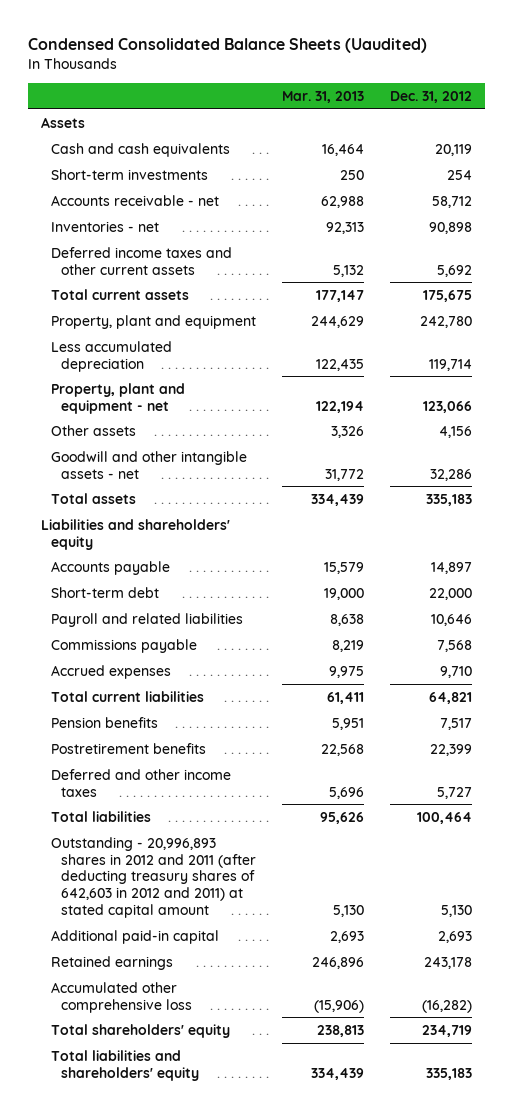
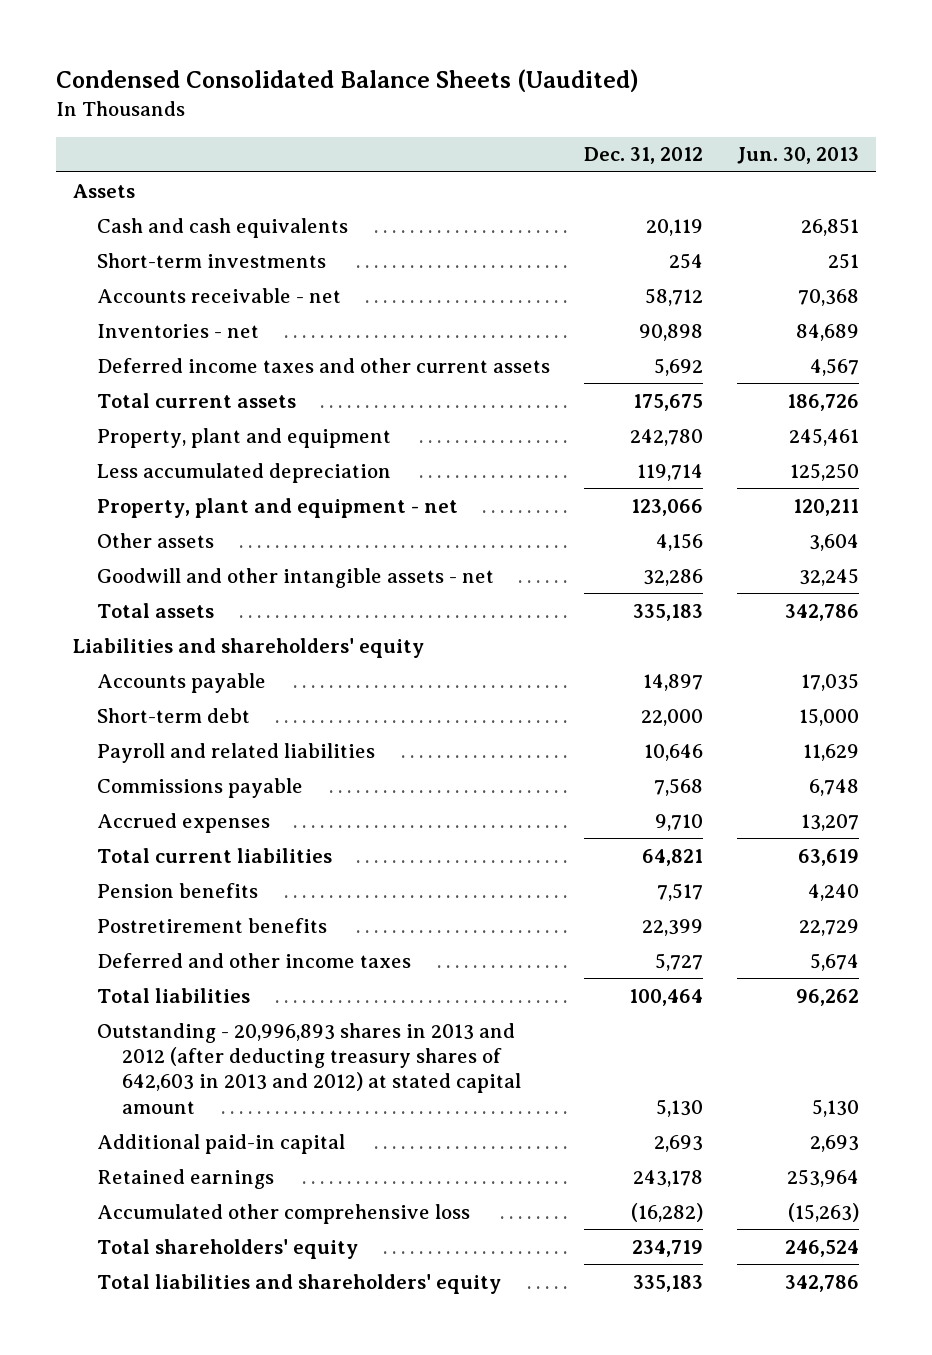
- | Mar. 31, 2013 | Dec. 31, 2012
+ | Dec. 31, 2012 | Jun. 30, 2013
- Outstanding - 20,996,893 shares in 2012 and 2011 (after deducting treasury shares of 642,603 in 2012 and 2011) at stated capital amount | 5,130 | 5,130
+ Outstanding - 20,996,893 shares in 2013 and 2012 (after deducting treasury shares of 642,603 in 2013 and 2012) at stated capital amount | 5,130 | 5,130

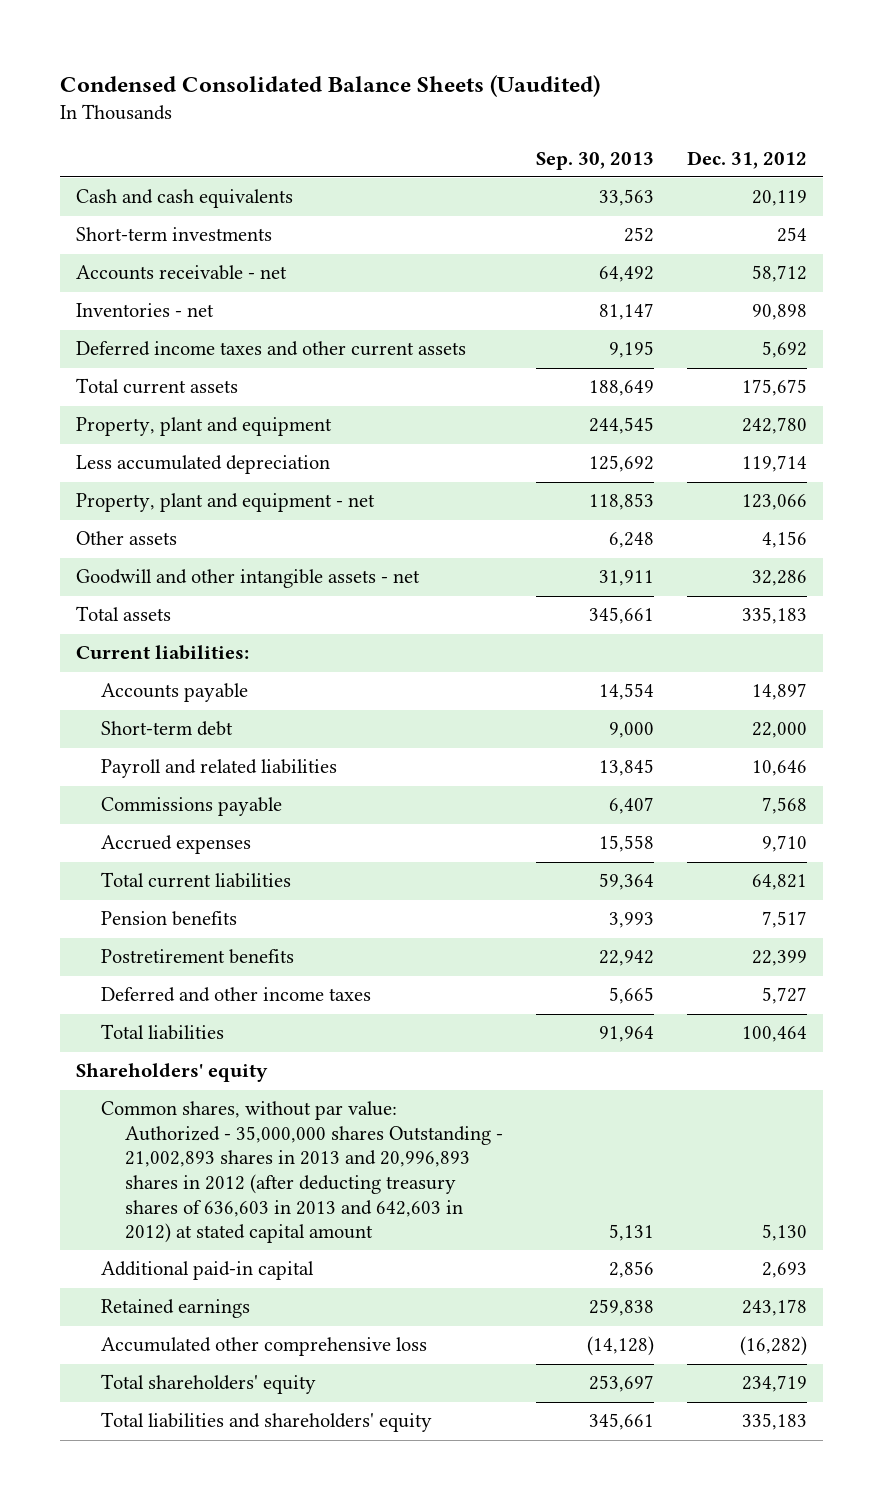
- | Dec. 31, 2012 | Jun. 30, 2013
+ | Sep. 30, 2013 | Dec. 31, 2012
- Assets
- Liabilities and shareholders' equity
+ Current liabilities:
- Outstanding - 20,996,893 shares in 2013 and 2012 (after deducting treasury shares of 642,603 in 2013 and 2012) at stated capital amount | 5,130 | 5,130
+ Shareholders' equity
+ Common shares, without par value: Authorized - 35,000,000 shares Outstanding - 21,002,893 shares in 2013 and 20,996,893 shares in 2012 (after deducting treasury shares of 636,603 in 2013 and 642,603 in 2012) at stated capital amount | 5,131 | 5,130

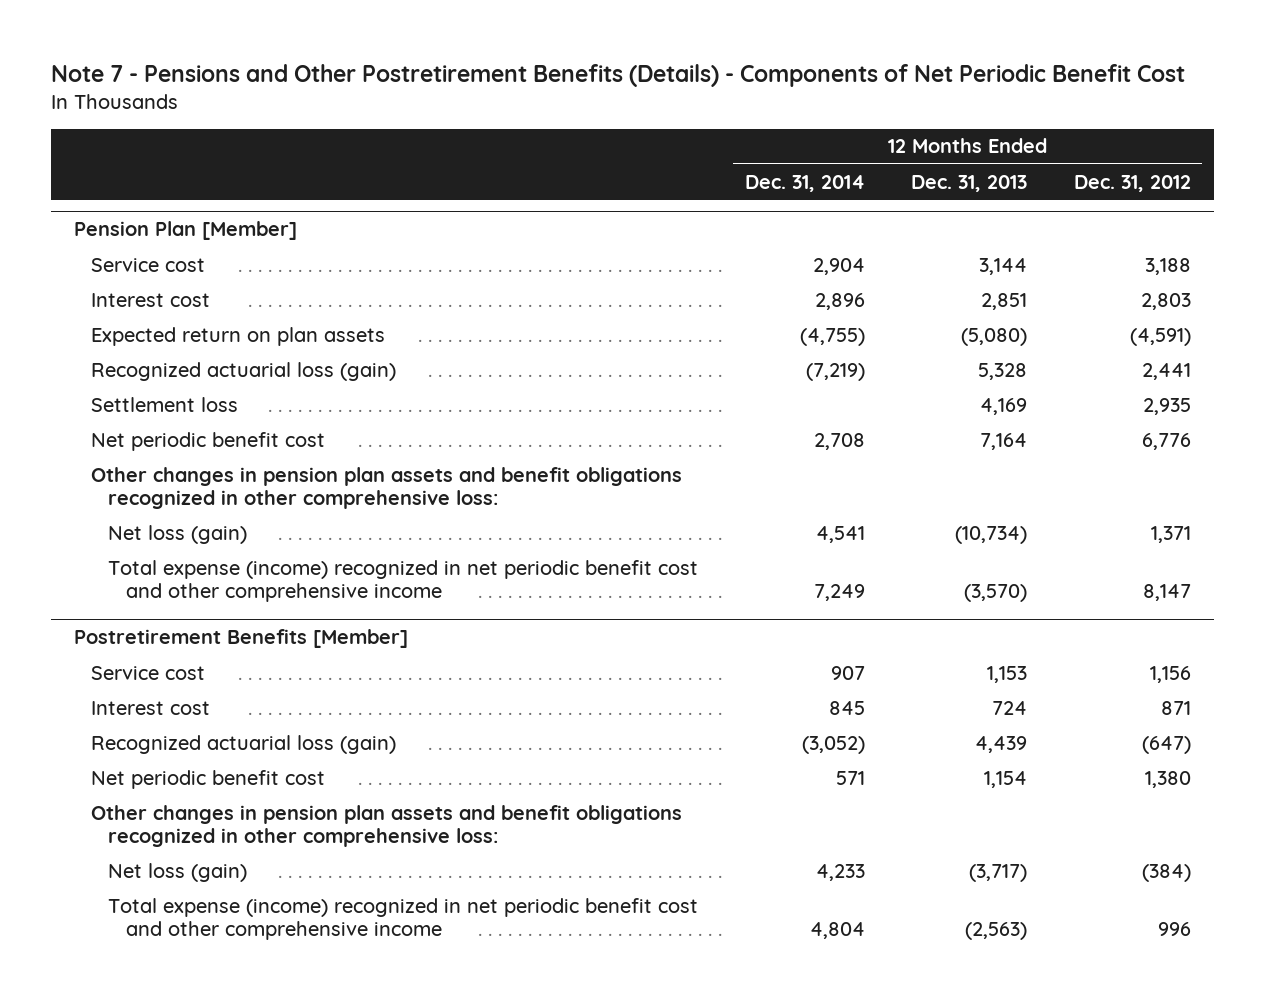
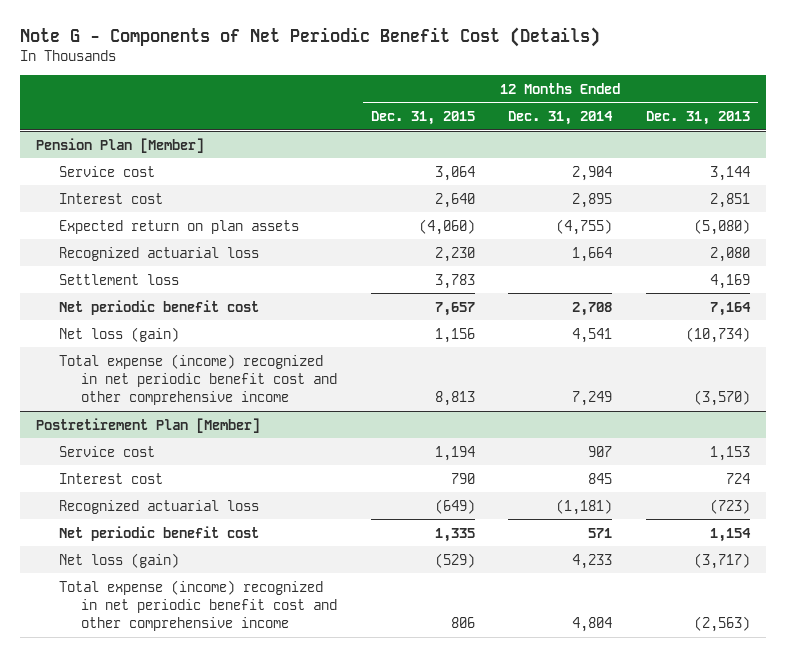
- Note 7 - Pensions and Other Postretirement Benefits (Details) - Components of Net Periodic Benefit Cost
+ Note G - Components of Net Periodic Benefit Cost (Details)
- | 12 Months Ended Dec. 31, 2014 | 12 Months Ended Dec. 31, 2013 | 12 Months Ended Dec. 31, 2012
+ | 12 Months Ended Dec. 31, 2015 | 12 Months Ended Dec. 31, 2014 | 12 Months Ended Dec. 31, 2013
@ Pension Plan [Member]
- Interest cost | 2,896 | 2,851 | 2,803
+ Interest cost | 2,640 | 2,895 | 2,851
- Recognized actuarial loss (gain) | (7,219) | 5,328 | 2,441
+ Recognized actuarial loss | 2,230 | 1,664 | 2,080
- Other changes in pension plan assets and benefit obligations recognized in other comprehensive loss:
- Postretirement Benefits [Member]
+ Postretirement Plan [Member]
- Recognized actuarial loss (gain) | (3,052) | 4,439 | (647)
+ Recognized actuarial loss | (649) | (1,181) | (723)
- Other changes in pension plan assets and benefit obligations recognized in other comprehensive loss:

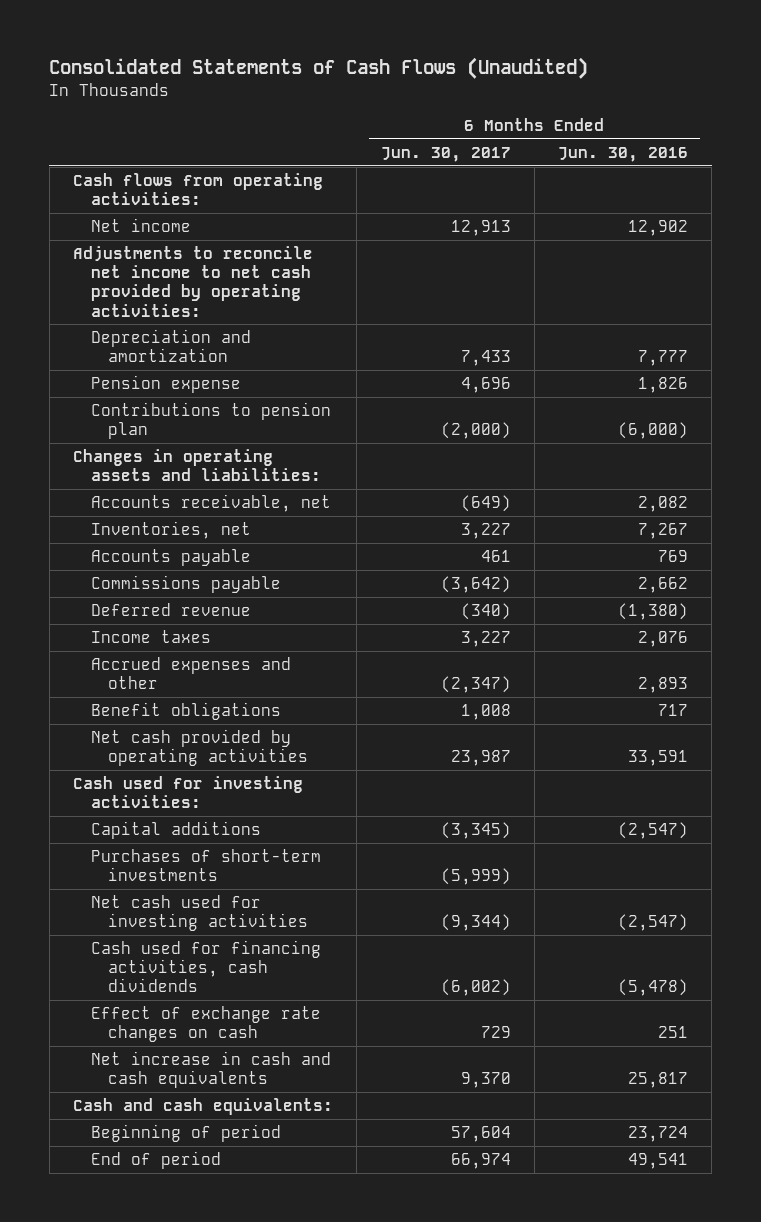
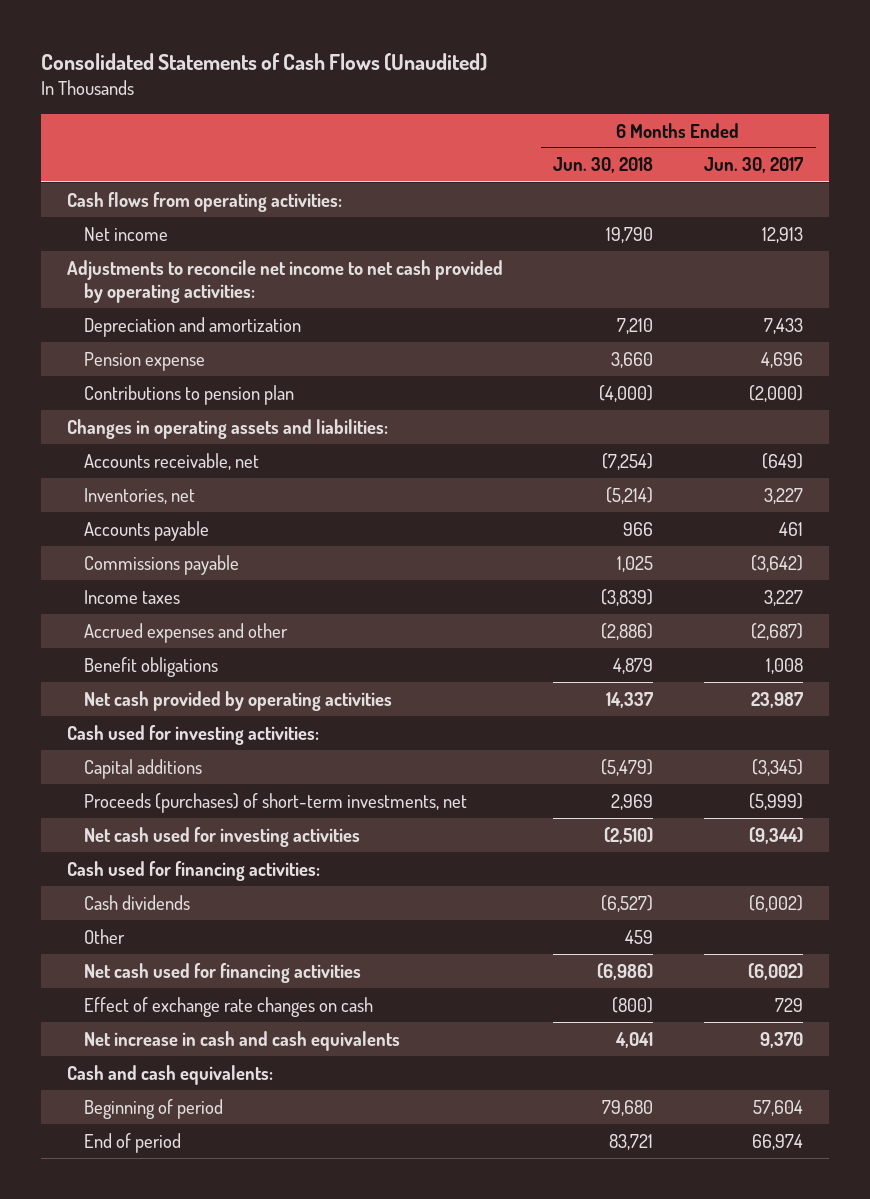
- | 6 Months Ended Jun. 30, 2017 | 6 Months Ended Jun. 30, 2016
+ | 6 Months Ended Jun. 30, 2018 | 6 Months Ended Jun. 30, 2017
- Deferred revenue | (340) | (1,380)
- Accrued expenses and other | (2,347) | 2,893
+ Accrued expenses and other | (2,886) | (2,687)
- Purchases of short-term investments | (5,999) |
+ Proceeds (purchases) of short-term investments, net | 2,969 | (5,999)
- Cash used for financing activities, cash dividends | (6,002) | (5,478)
+ Cash used for financing activities:
+ Cash dividends | (6,527) | (6,002)
+ Other | 459 |
+ Net cash used for financing activities | (6,986) | (6,002)

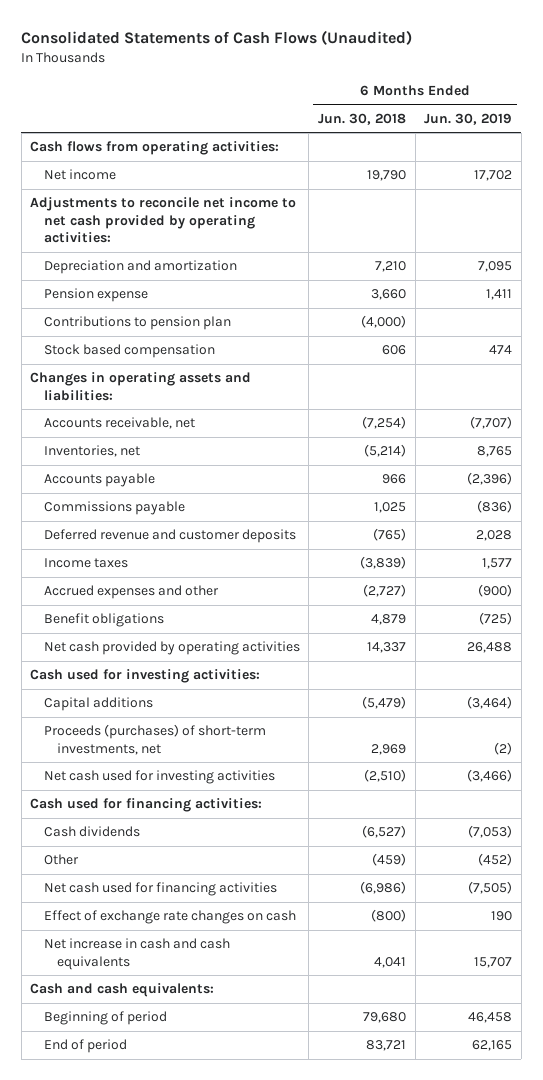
- | 6 Months Ended Jun. 30, 2018 | 6 Months Ended Jun. 30, 2017
+ | 6 Months Ended Jun. 30, 2018 | 6 Months Ended Jun. 30, 2019
+ Stock based compensation | 606 | 474
+ Deferred revenue and customer deposits | (765) | 2,028
- Accrued expenses and other | (2,886) | (2,687)
+ Accrued expenses and other | (2,727) | (900)
- Other | 459 |
+ Other | (459) | (452)

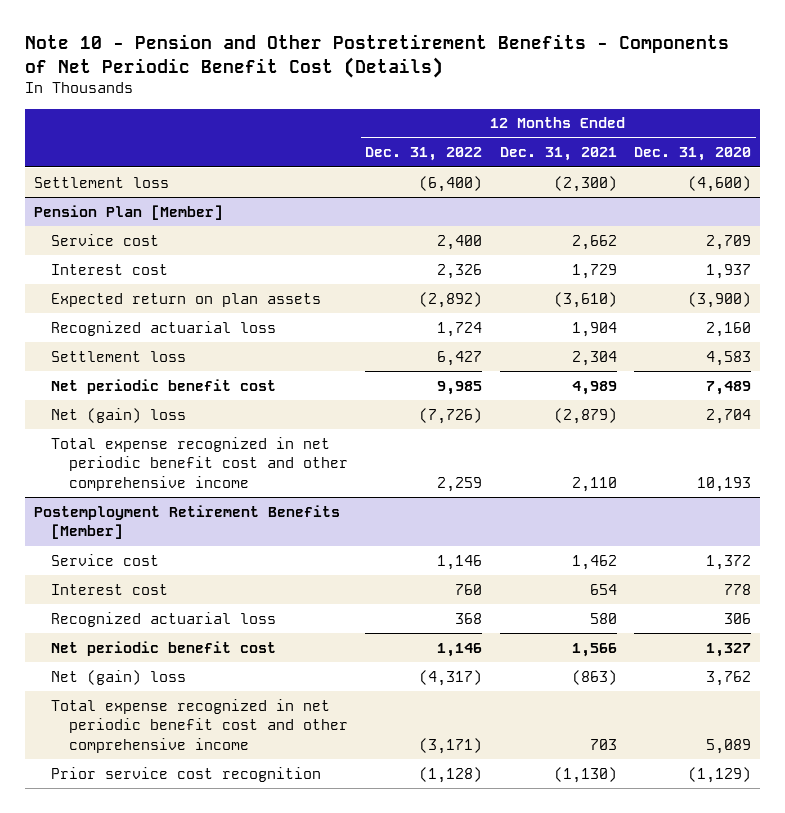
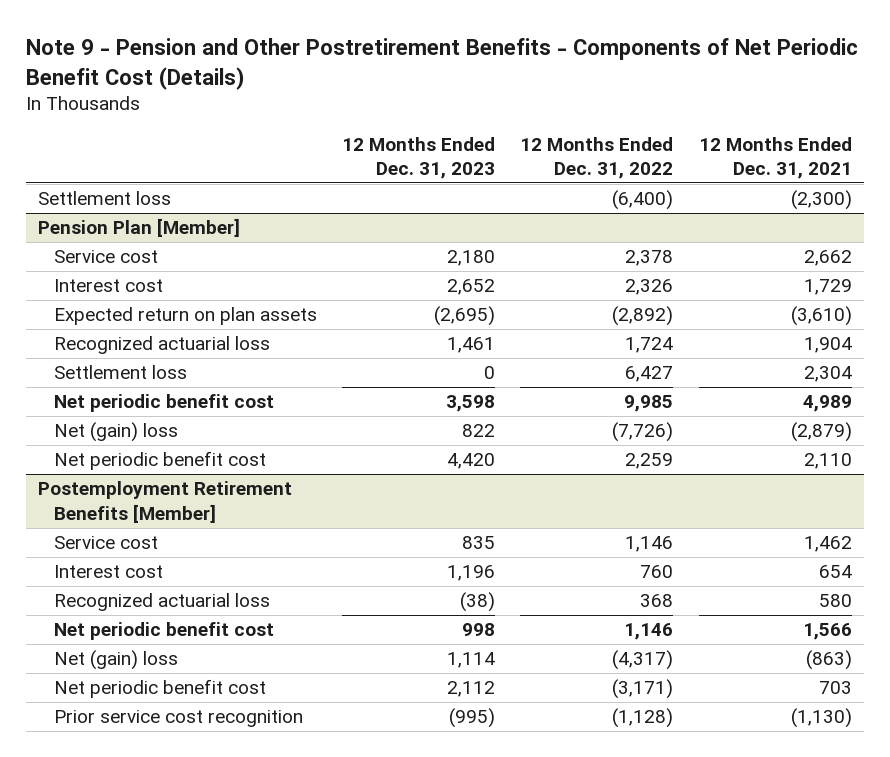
- Note 10 - Pension and Other Postretirement Benefits - Components of Net Periodic Benefit Cost (Details)
+ Note 9 - Pension and Other Postretirement Benefits - Components of Net Periodic Benefit Cost (Details)
- | 12 Months Ended Dec. 31, 2022 | 12 Months Ended Dec. 31, 2021 | 12 Months Ended Dec. 31, 2020
+ | 12 Months Ended Dec. 31, 2023 | 12 Months Ended Dec. 31, 2022 | 12 Months Ended Dec. 31, 2021
@ Pension Plan [Member]
- Service cost | 2,400 | 2,662 | 2,709
+ Service cost | 2,180 | 2,378 | 2,662
- Total expense recognized in net periodic benefit cost and other comprehensive income | 2,259 | 2,110 | 10,193
+ Net periodic benefit cost | 4,420 | 2,259 | 2,110
@ Postemployment Retirement Benefits [Member]
- Total expense recognized in net periodic benefit cost and other comprehensive income | (3,171) | 703 | 5,089
+ Net periodic benefit cost | 2,112 | (3,171) | 703

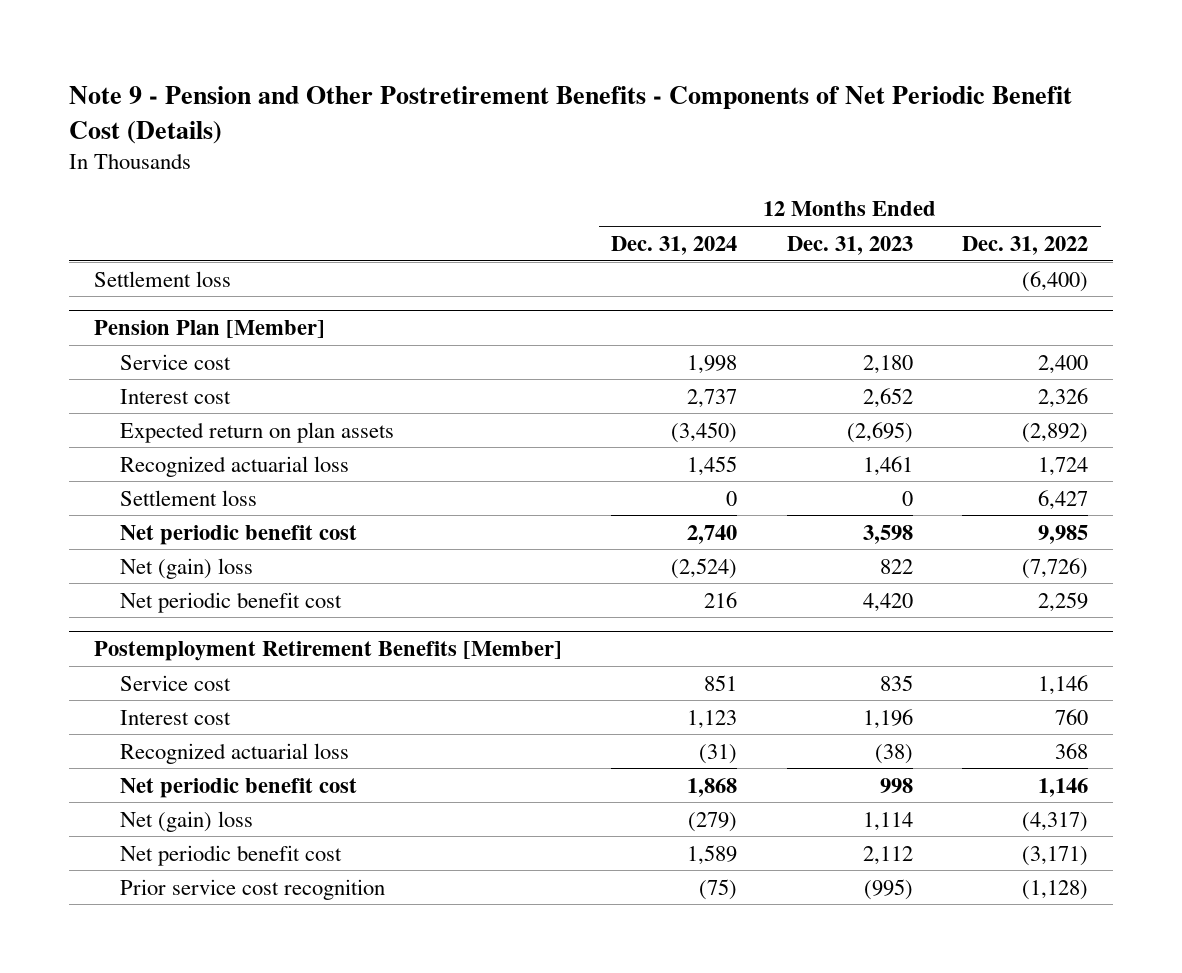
- | 12 Months Ended Dec. 31, 2023 | 12 Months Ended Dec. 31, 2022 | 12 Months Ended Dec. 31, 2021
+ | 12 Months Ended Dec. 31, 2024 | 12 Months Ended Dec. 31, 2023 | 12 Months Ended Dec. 31, 2022
@ Pension Plan [Member]
- Service cost | 2,180 | 2,378 | 2,662
+ Service cost | 1,998 | 2,180 | 2,400

